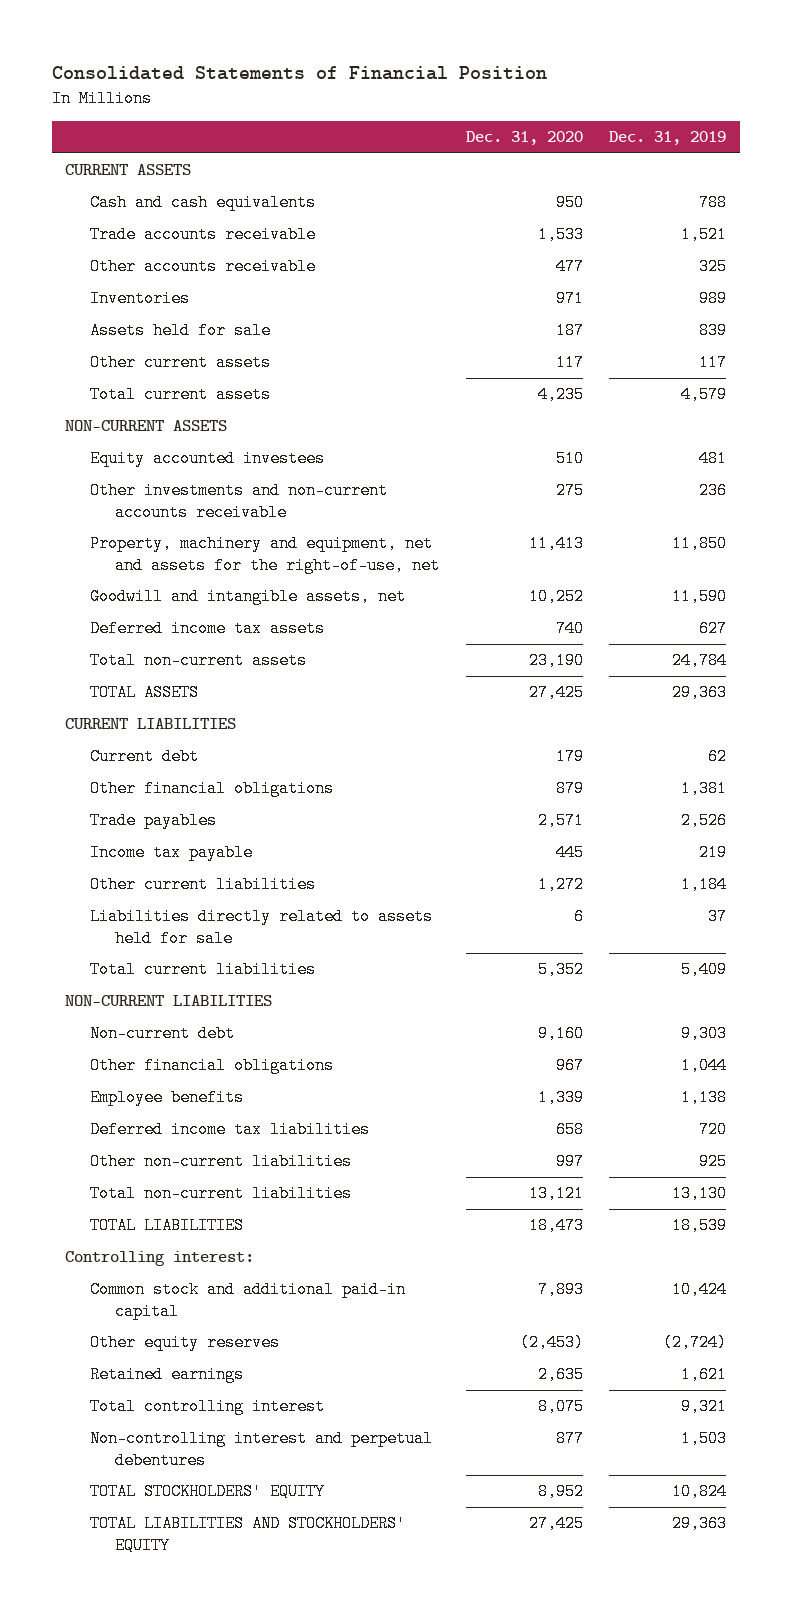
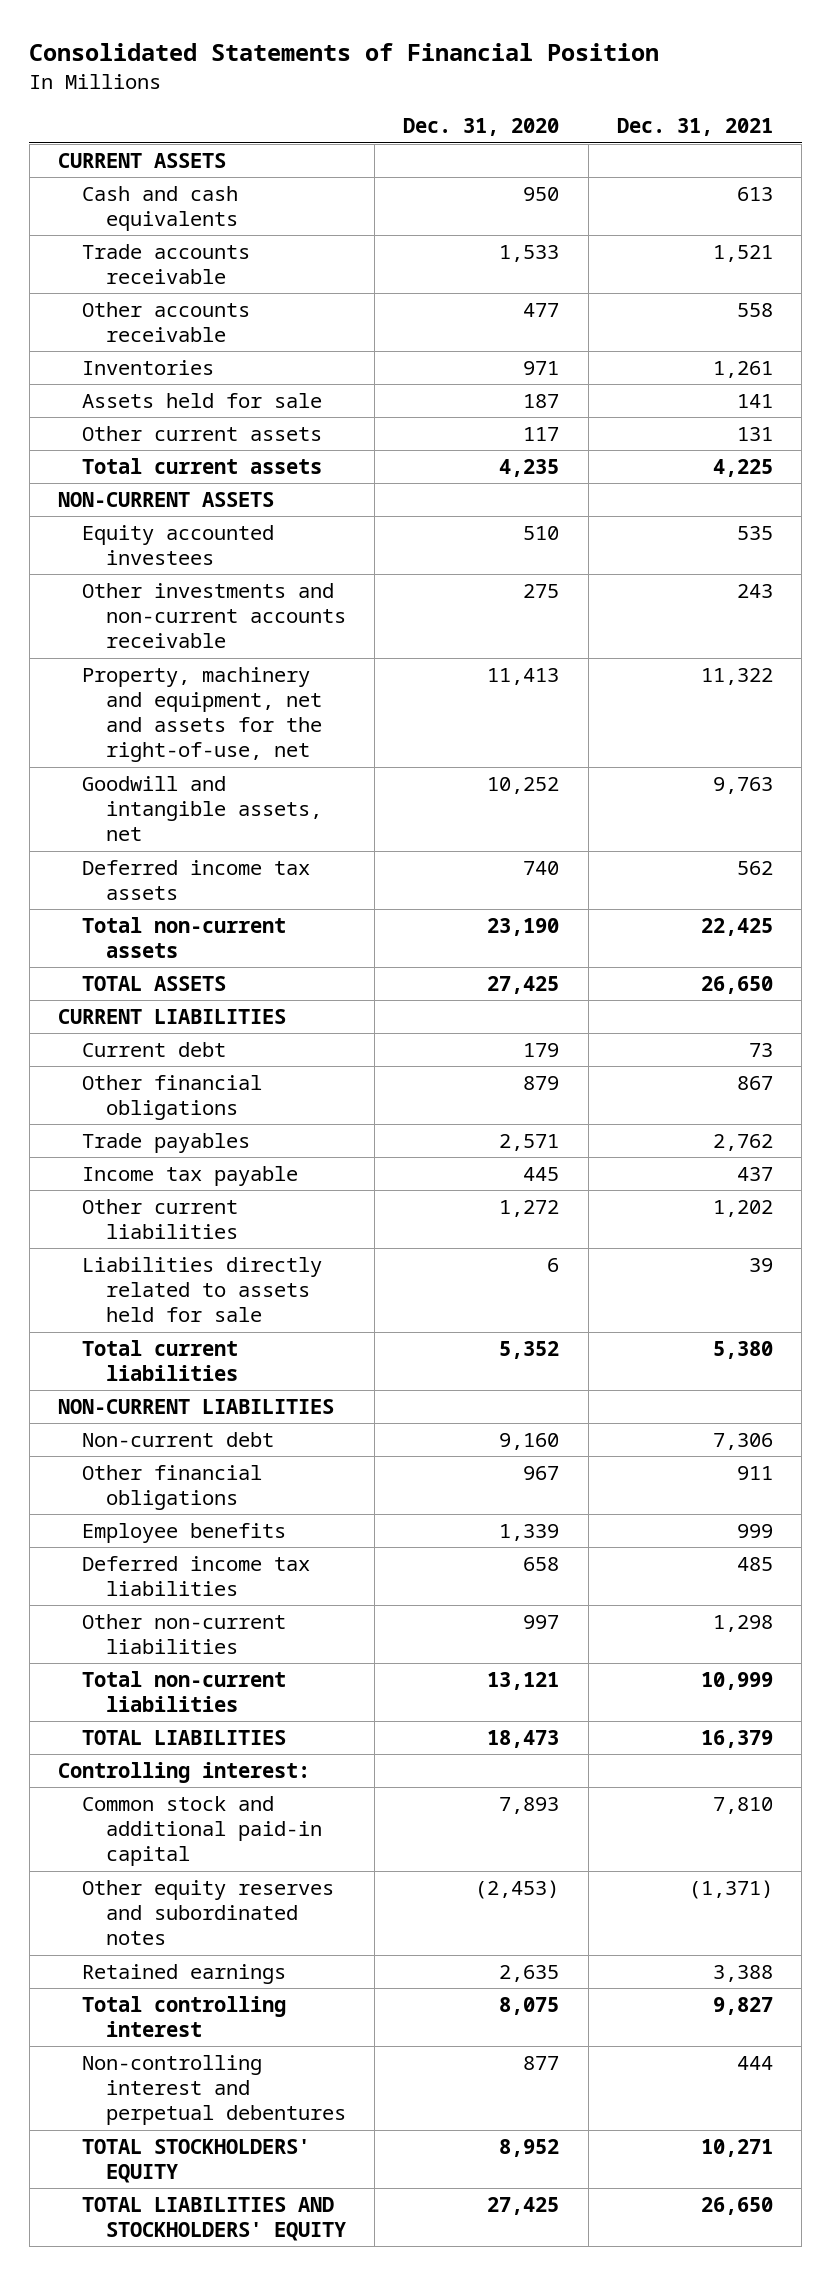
- | Dec. 31, 2020 | Dec. 31, 2019
+ | Dec. 31, 2020 | Dec. 31, 2021
- Other equity reserves | (2,453) | (2,724)
+ Other equity reserves and subordinated notes | (2,453) | (1,371)

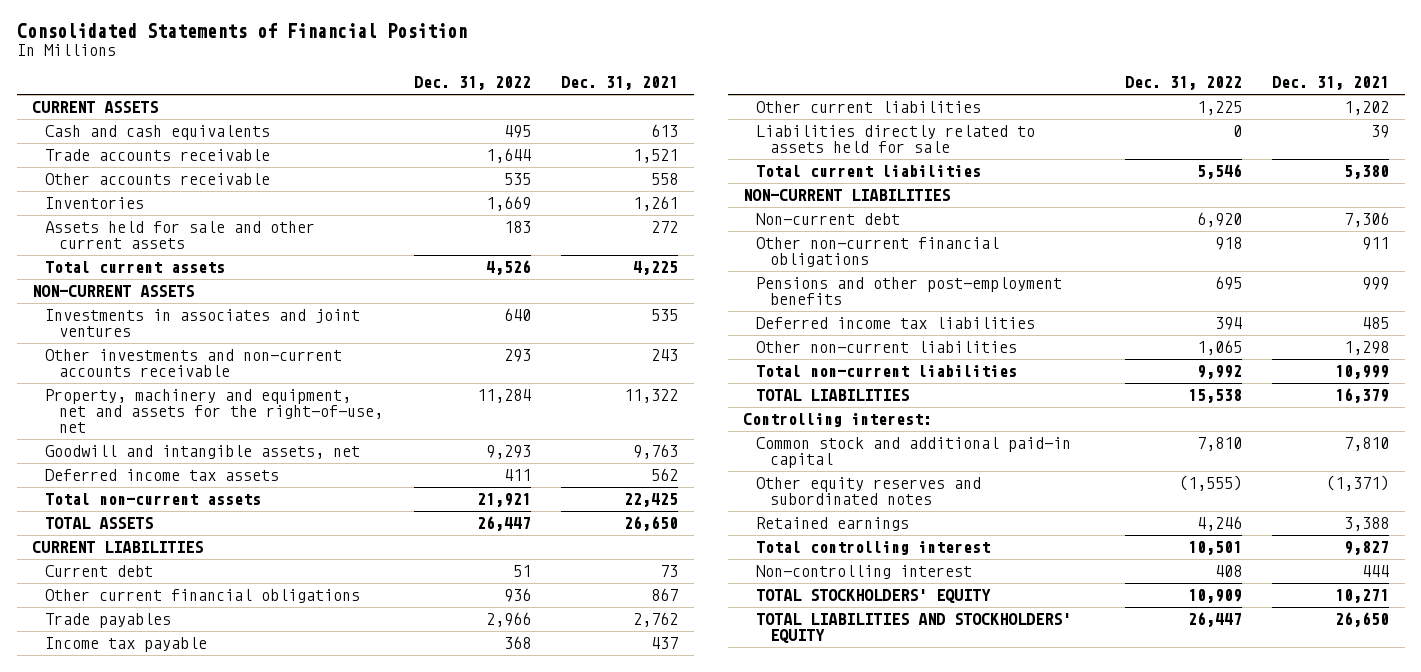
- | Dec. 31, 2020 | Dec. 31, 2021
+ | Dec. 31, 2022 | Dec. 31, 2021
- Assets held for sale | 187 | 141
- Other current assets | 117 | 131
+ Assets held for sale and other current assets | 183 | 272
- Equity accounted investees | 510 | 535
+ Investments in associates and joint ventures | 640 | 535
- Other financial obligations | 879 | 867
+ Other current financial obligations | 936 | 867
- Other financial obligations | 967 | 911
- Employee benefits | 1,339 | 999
+ Other non-current financial obligations | 918 | 911
+ Pensions and other post-employment benefits | 695 | 999
- Non-controlling interest and perpetual debentures | 877 | 444
+ Non-controlling interest | 408 | 444

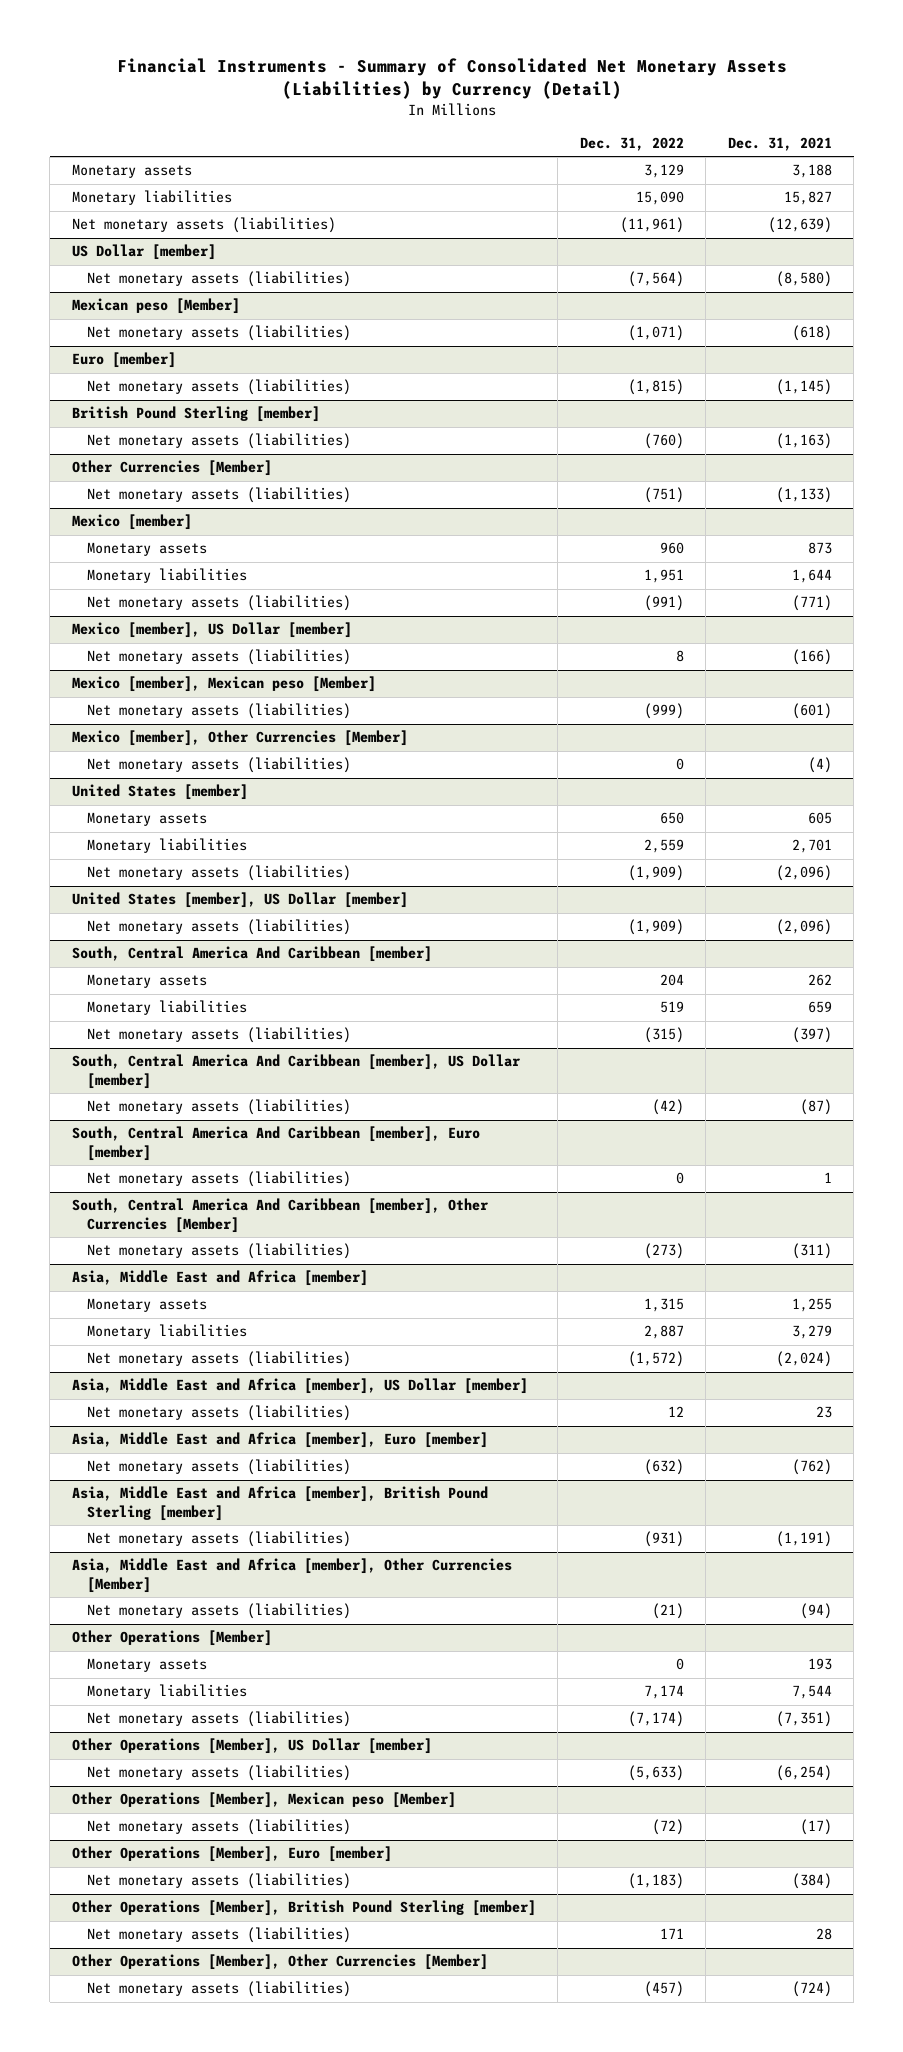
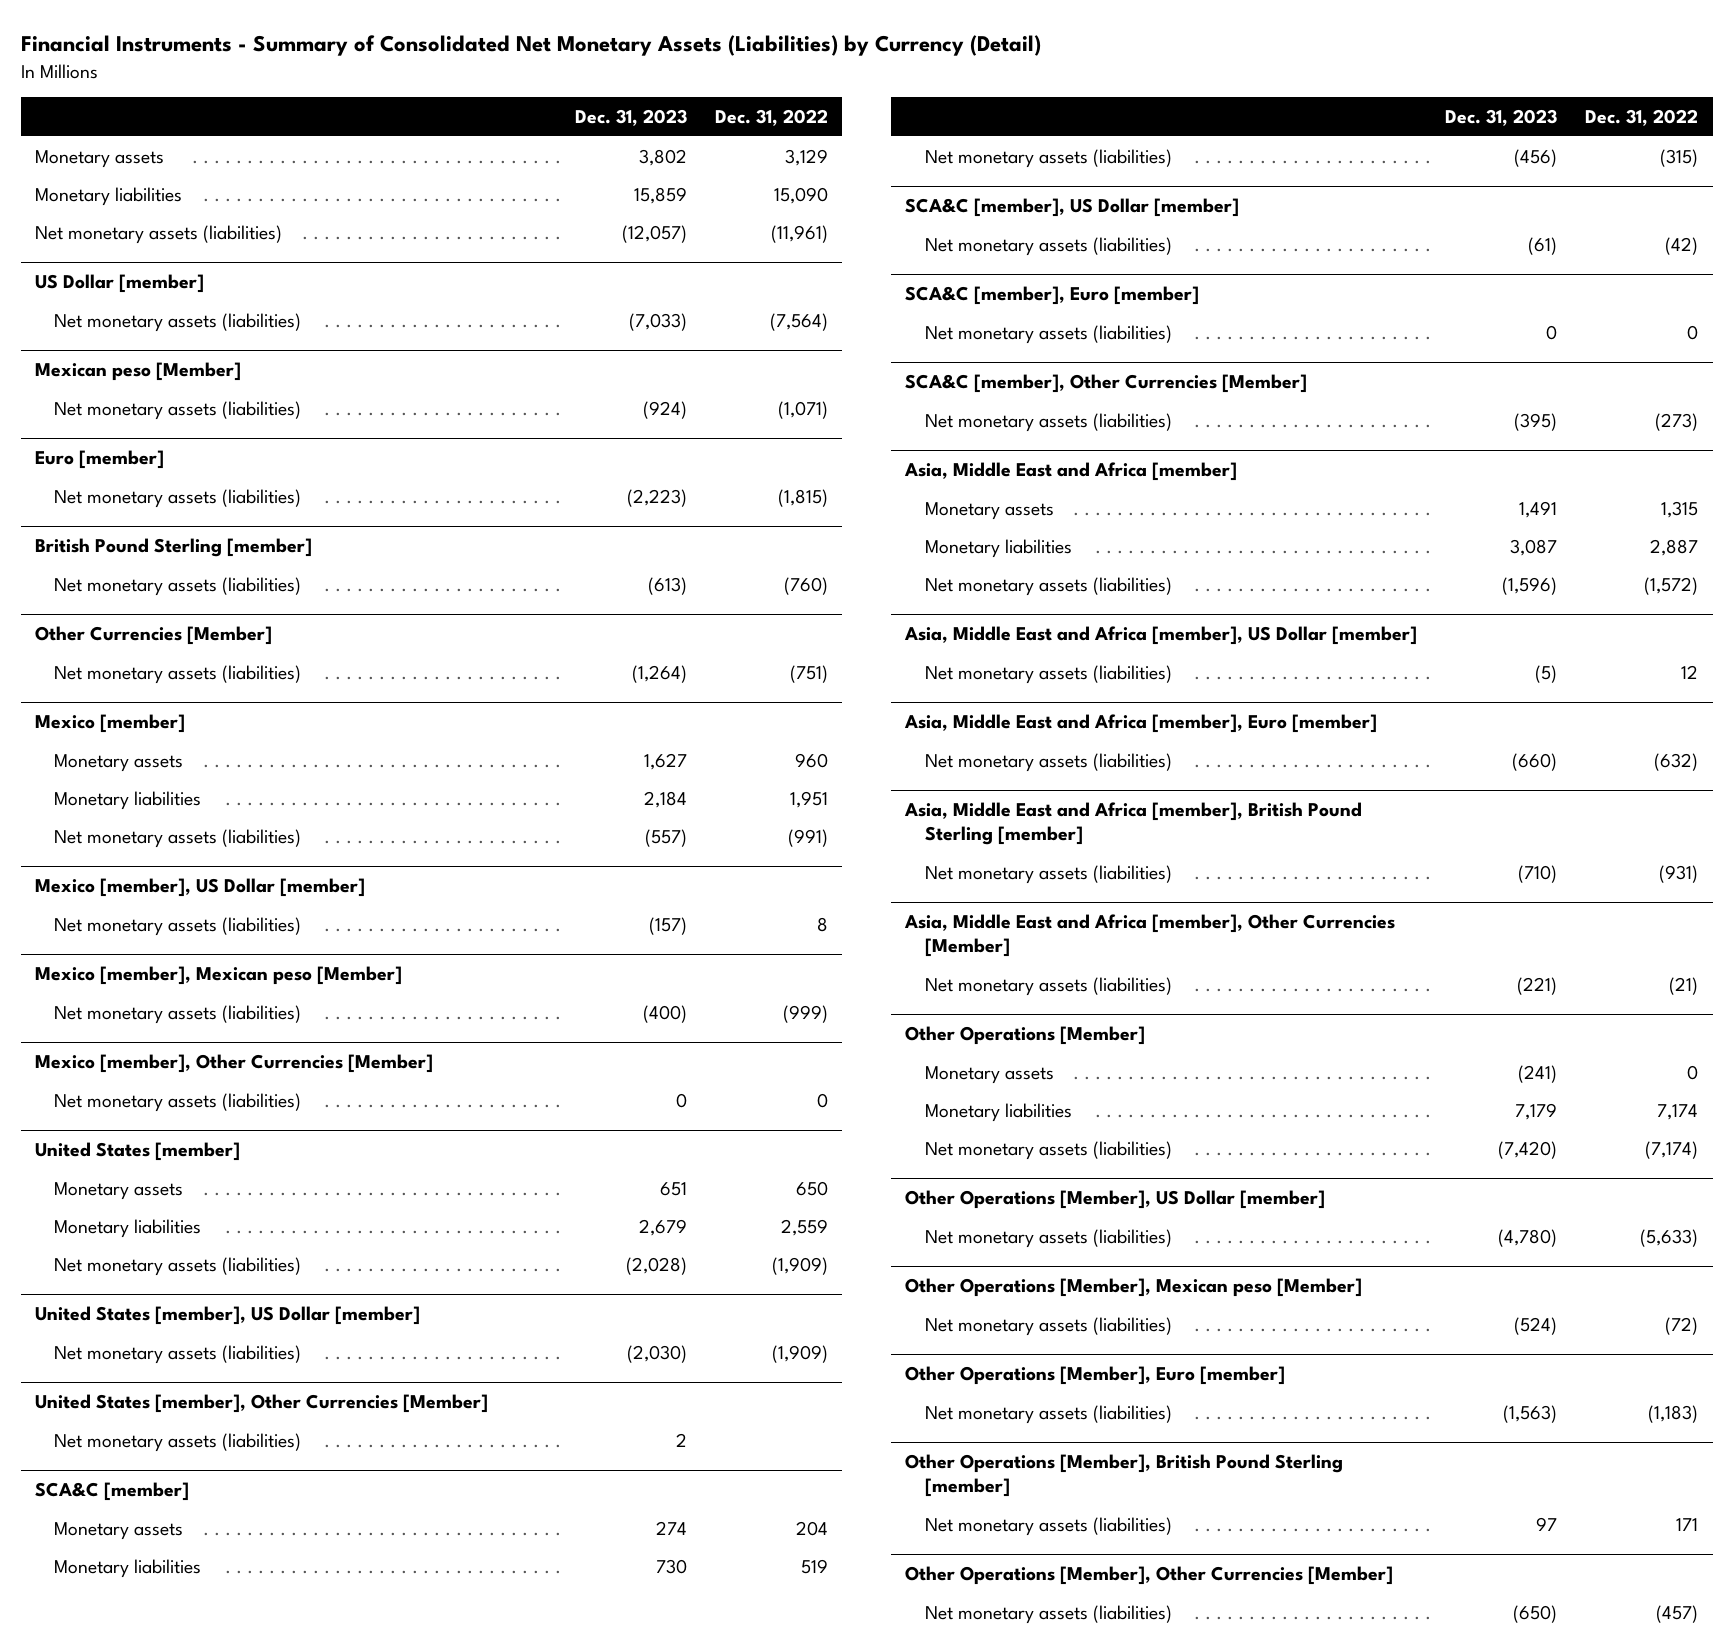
- | Dec. 31, 2022 | Dec. 31, 2021
+ | Dec. 31, 2023 | Dec. 31, 2022
- South, Central America And Caribbean [member]
+ United States [member], Other Currencies [Member]
+ Net monetary assets (liabilities) | 2 |
+ SCA&C [member]
- South, Central America And Caribbean [member], US Dollar [member]
+ SCA&C [member], US Dollar [member]
- South, Central America And Caribbean [member], Euro [member]
+ SCA&C [member], Euro [member]
- South, Central America And Caribbean [member], Other Currencies [Member]
+ SCA&C [member], Other Currencies [Member]

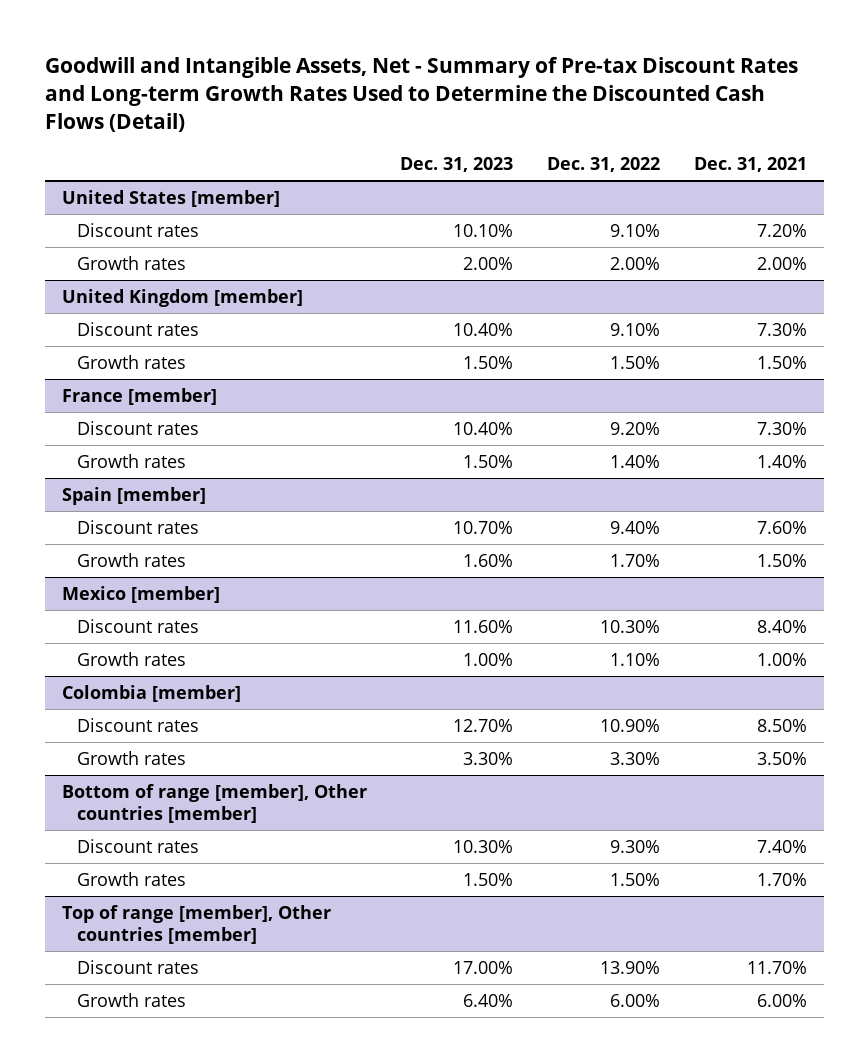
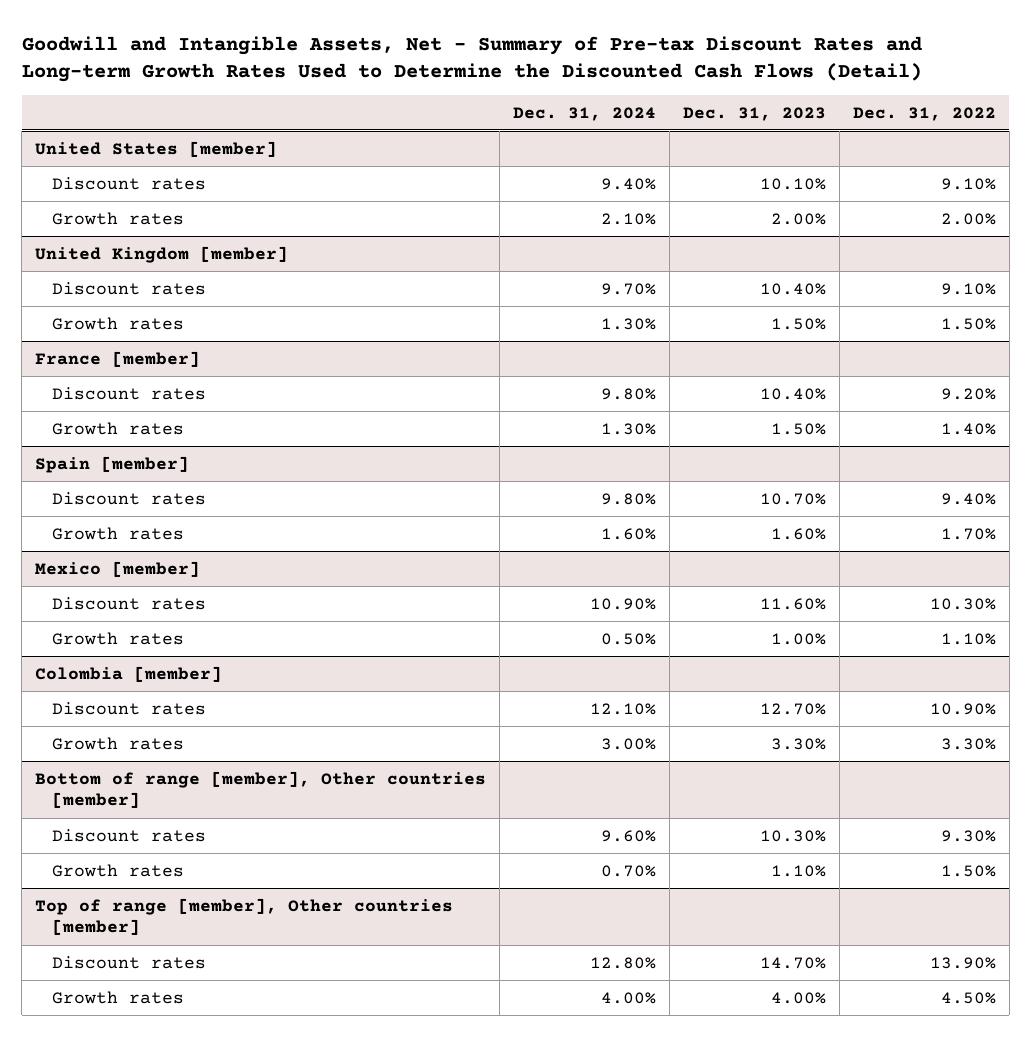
- | Dec. 31, 2023 | Dec. 31, 2022 | Dec. 31, 2021
+ | Dec. 31, 2024 | Dec. 31, 2023 | Dec. 31, 2022
@ Bottom of range [member], Other countries [member]
- Growth rates | 1.50% | 1.50% | 1.70%
+ Growth rates | 0.70% | 1.10% | 1.50%
@ Top of range [member], Other countries [member]
- Discount rates | 17.00% | 13.90% | 11.70%
- Growth rates | 6.40% | 6.00% | 6.00%
+ Discount rates | 12.80% | 14.70% | 13.90%
+ Growth rates | 4.00% | 4.00% | 4.50%

